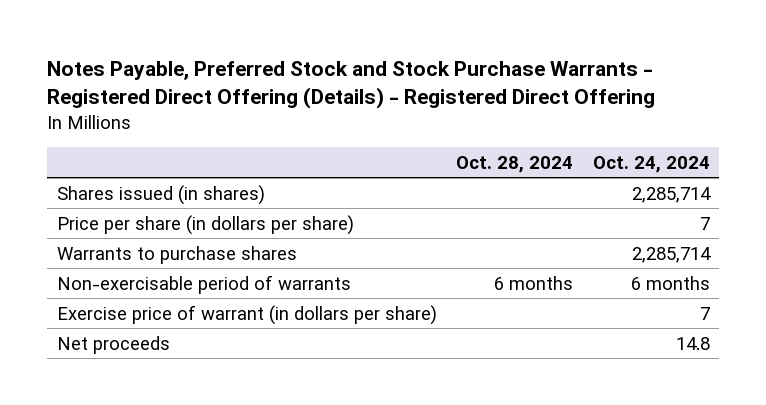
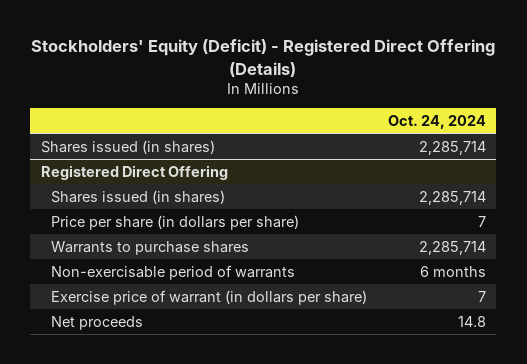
- Notes Payable, Preferred Stock and Stock Purchase Warrants - Registered Direct Offering (Details) - Registered Direct Offering
+ Stockholders' Equity (Deficit) - Registered Direct Offering (Details)
- | Oct. 28, 2024 | Oct. 24, 2024
+ | Oct. 24, 2024
+ Registered Direct Offering
+ Shares issued (in shares) | 2,285,714

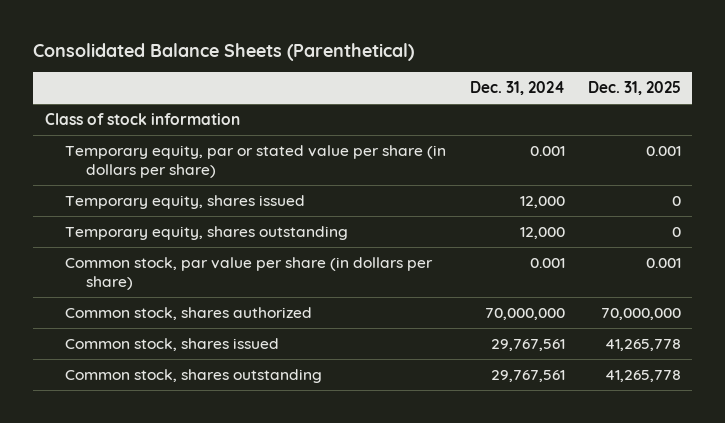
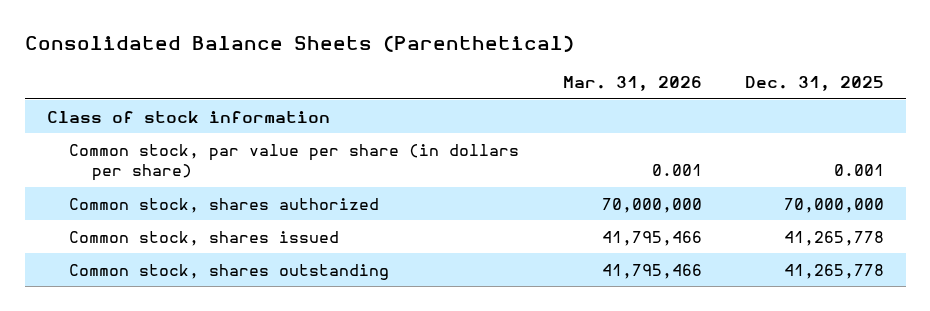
- | Dec. 31, 2024 | Dec. 31, 2025
+ | Mar. 31, 2026 | Dec. 31, 2025
- Temporary equity, par or stated value per share (in dollars per share) | 0.001 | 0.001
- Temporary equity, shares issued | 12,000 | 0
- Temporary equity, shares outstanding | 12,000 | 0

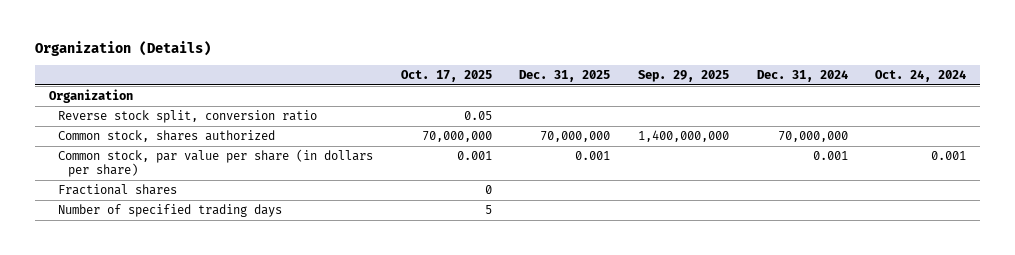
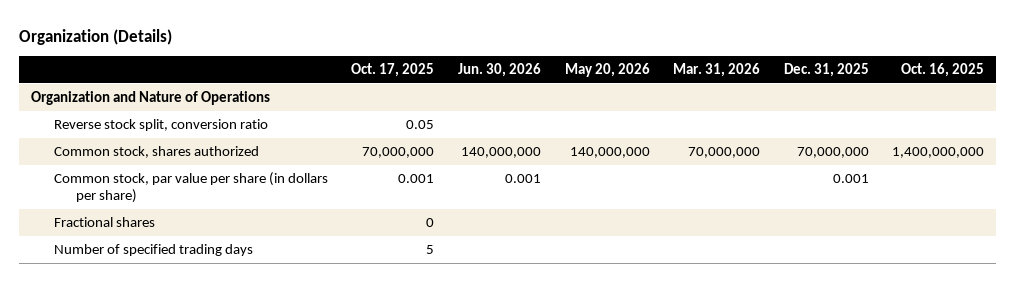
- | Oct. 17, 2025 | Dec. 31, 2025 | Sep. 29, 2025 | Dec. 31, 2024 | Oct. 24, 2024
+ | Oct. 17, 2025 | Jun. 30, 2026 | May 20, 2026 | Mar. 31, 2026 | Dec. 31, 2025 | Oct. 16, 2025
- Organization
+ Organization and Nature of Operations

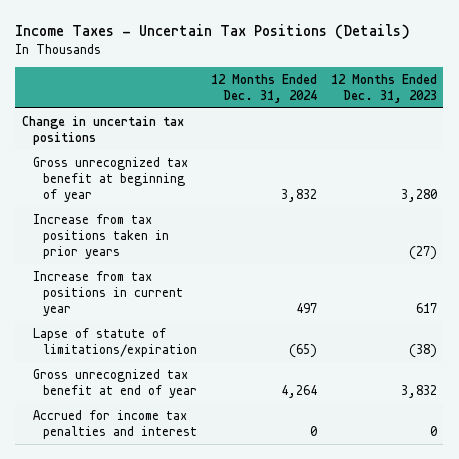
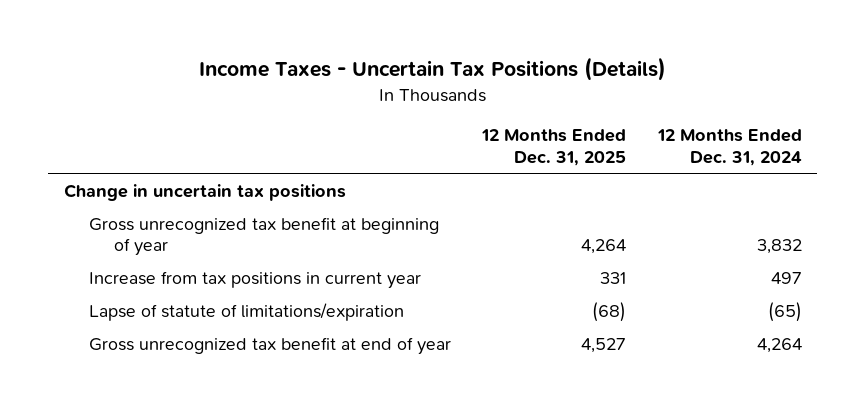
- | 12 Months Ended Dec. 31, 2024 | 12 Months Ended Dec. 31, 2023
+ | 12 Months Ended Dec. 31, 2025 | 12 Months Ended Dec. 31, 2024
- Increase from tax positions taken in prior years | | (27)
- Accrued for income tax penalties and interest | 0 | 0

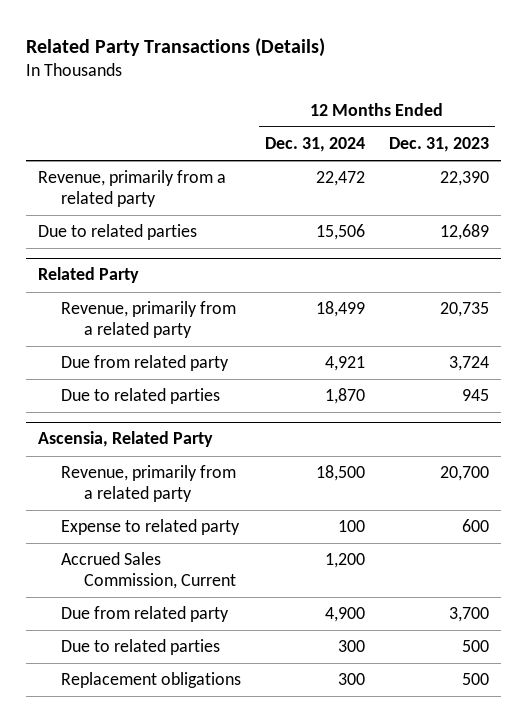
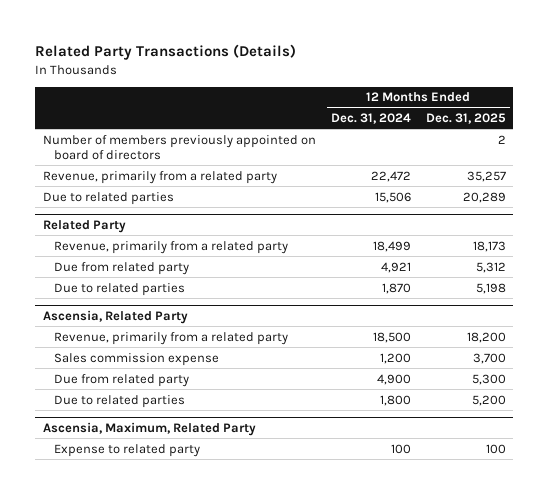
- | 12 Months Ended Dec. 31, 2024 | 12 Months Ended Dec. 31, 2023
+ | 12 Months Ended Dec. 31, 2024 | 12 Months Ended Dec. 31, 2025
+ Number of members previously appointed on board of directors | | 2
@ Ascensia, Related Party
- Expense to related party | 100 | 600
- Accrued Sales Commission, Current | 1,200 |
+ Sales commission expense | 1,200 | 3,700
- Due to related parties | 300 | 500
- Replacement obligations | 300 | 500
+ Due to related parties | 1,800 | 5,200
+ Ascensia, Maximum, Related Party
+ Expense to related party | 100 | 100

